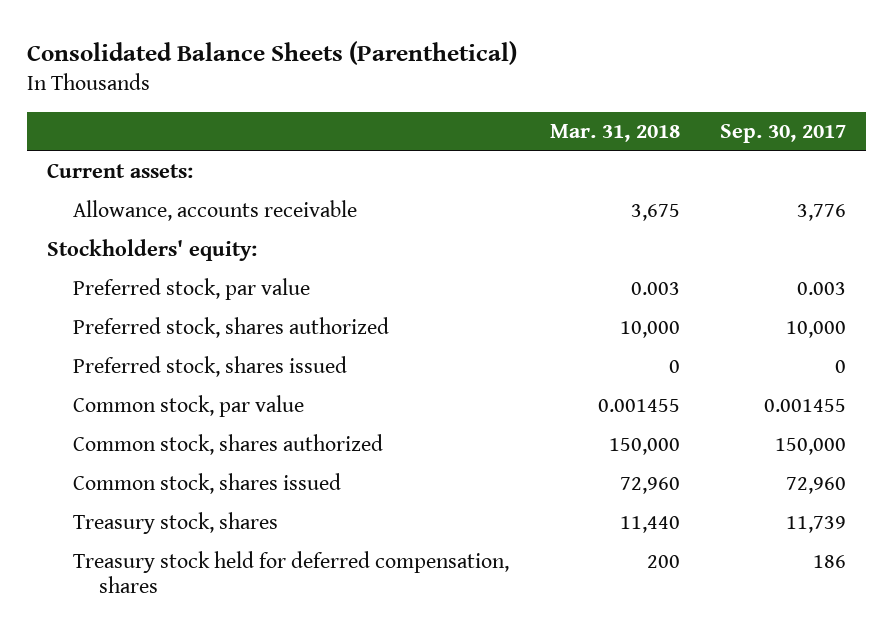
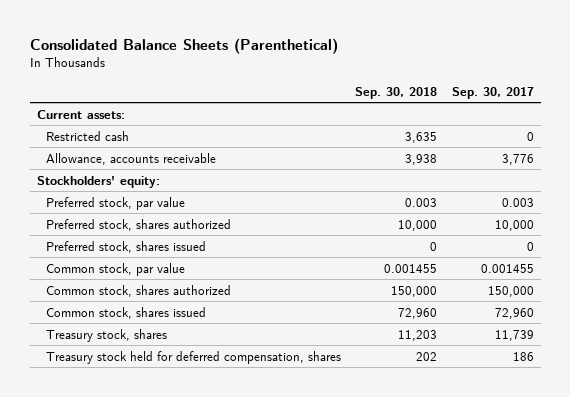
- | Mar. 31, 2018 | Sep. 30, 2017
+ | Sep. 30, 2018 | Sep. 30, 2017
+ Restricted cash | 3,635 | 0

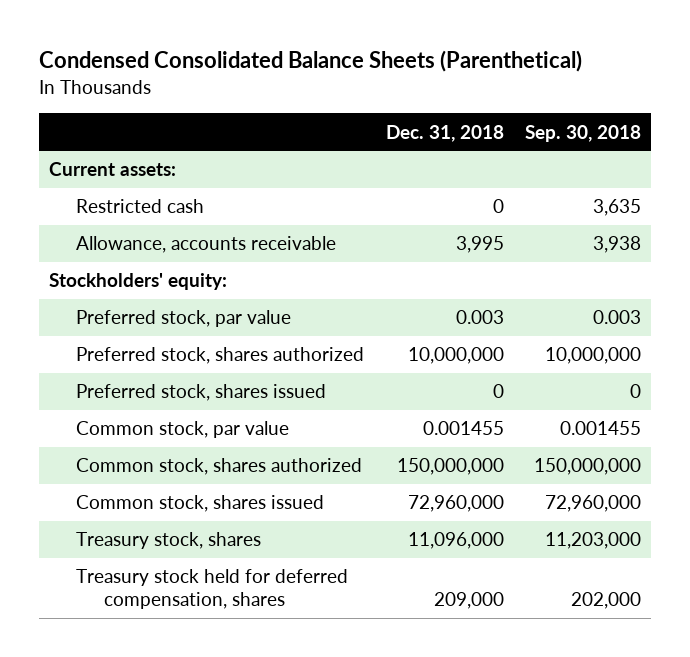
- Consolidated Balance Sheets (Parenthetical)
+ Condensed Consolidated Balance Sheets (Parenthetical)
- | Sep. 30, 2018 | Sep. 30, 2017
+ | Dec. 31, 2018 | Sep. 30, 2018
- Preferred stock, shares authorized | 10,000 | 10,000
+ Preferred stock, shares authorized | 10,000,000 | 10,000,000
- Common stock, shares authorized | 150,000 | 150,000
- Common stock, shares issued | 72,960 | 72,960
- Treasury stock, shares | 11,203 | 11,739
- Treasury stock held for deferred compensation, shares | 202 | 186
+ Common stock, shares authorized | 150,000,000 | 150,000,000
+ Common stock, shares issued | 72,960,000 | 72,960,000
+ Treasury stock, shares | 11,096,000 | 11,203,000
+ Treasury stock held for deferred compensation, shares | 209,000 | 202,000

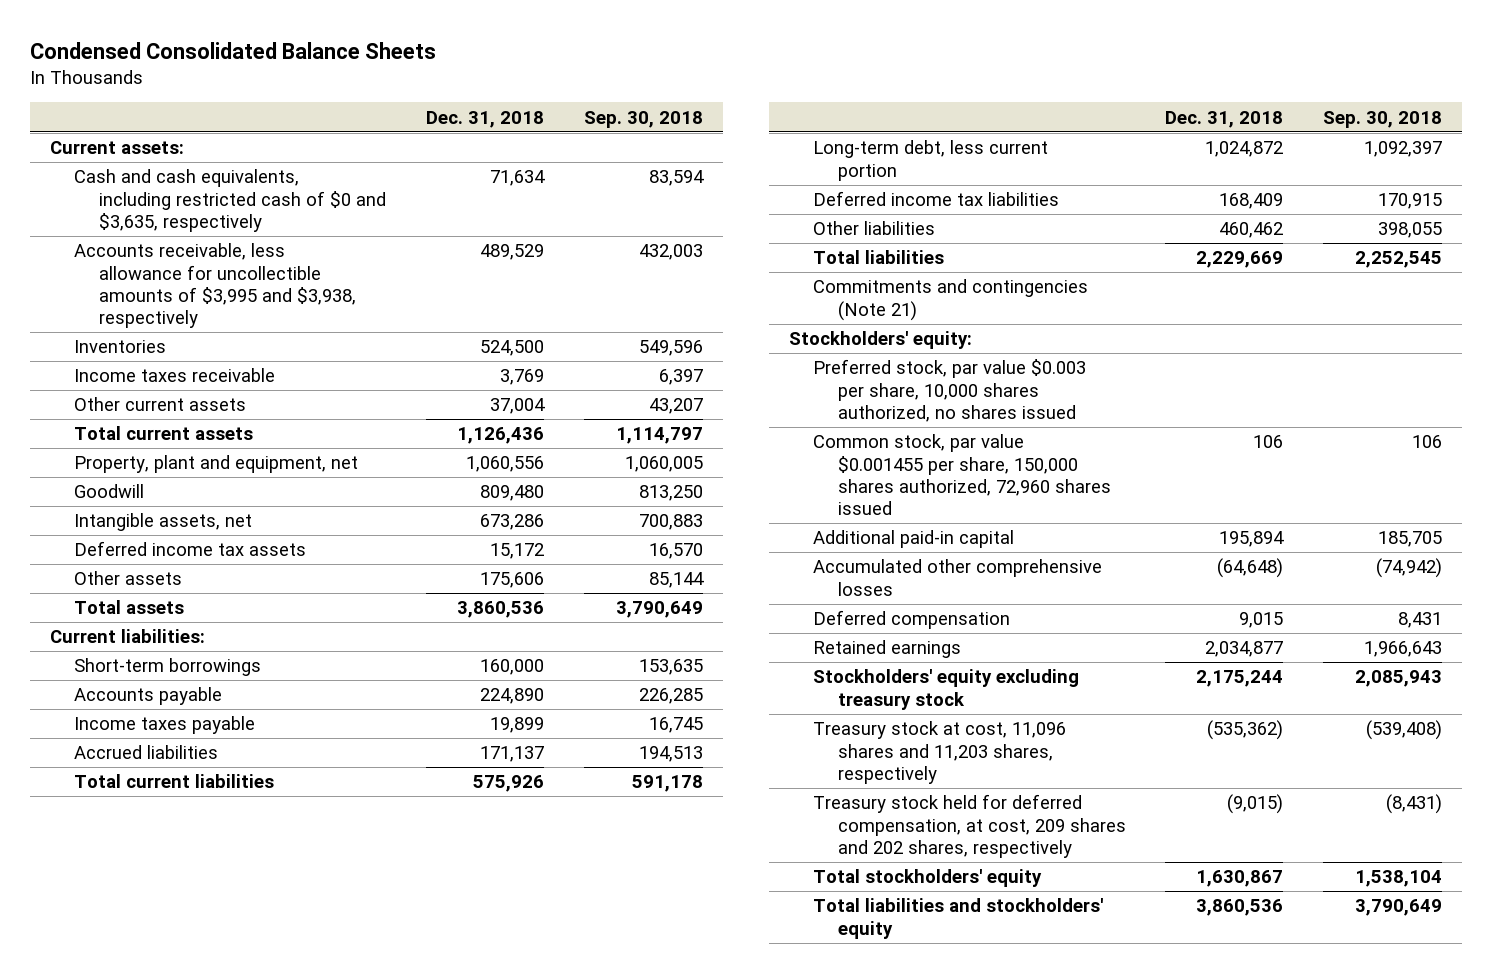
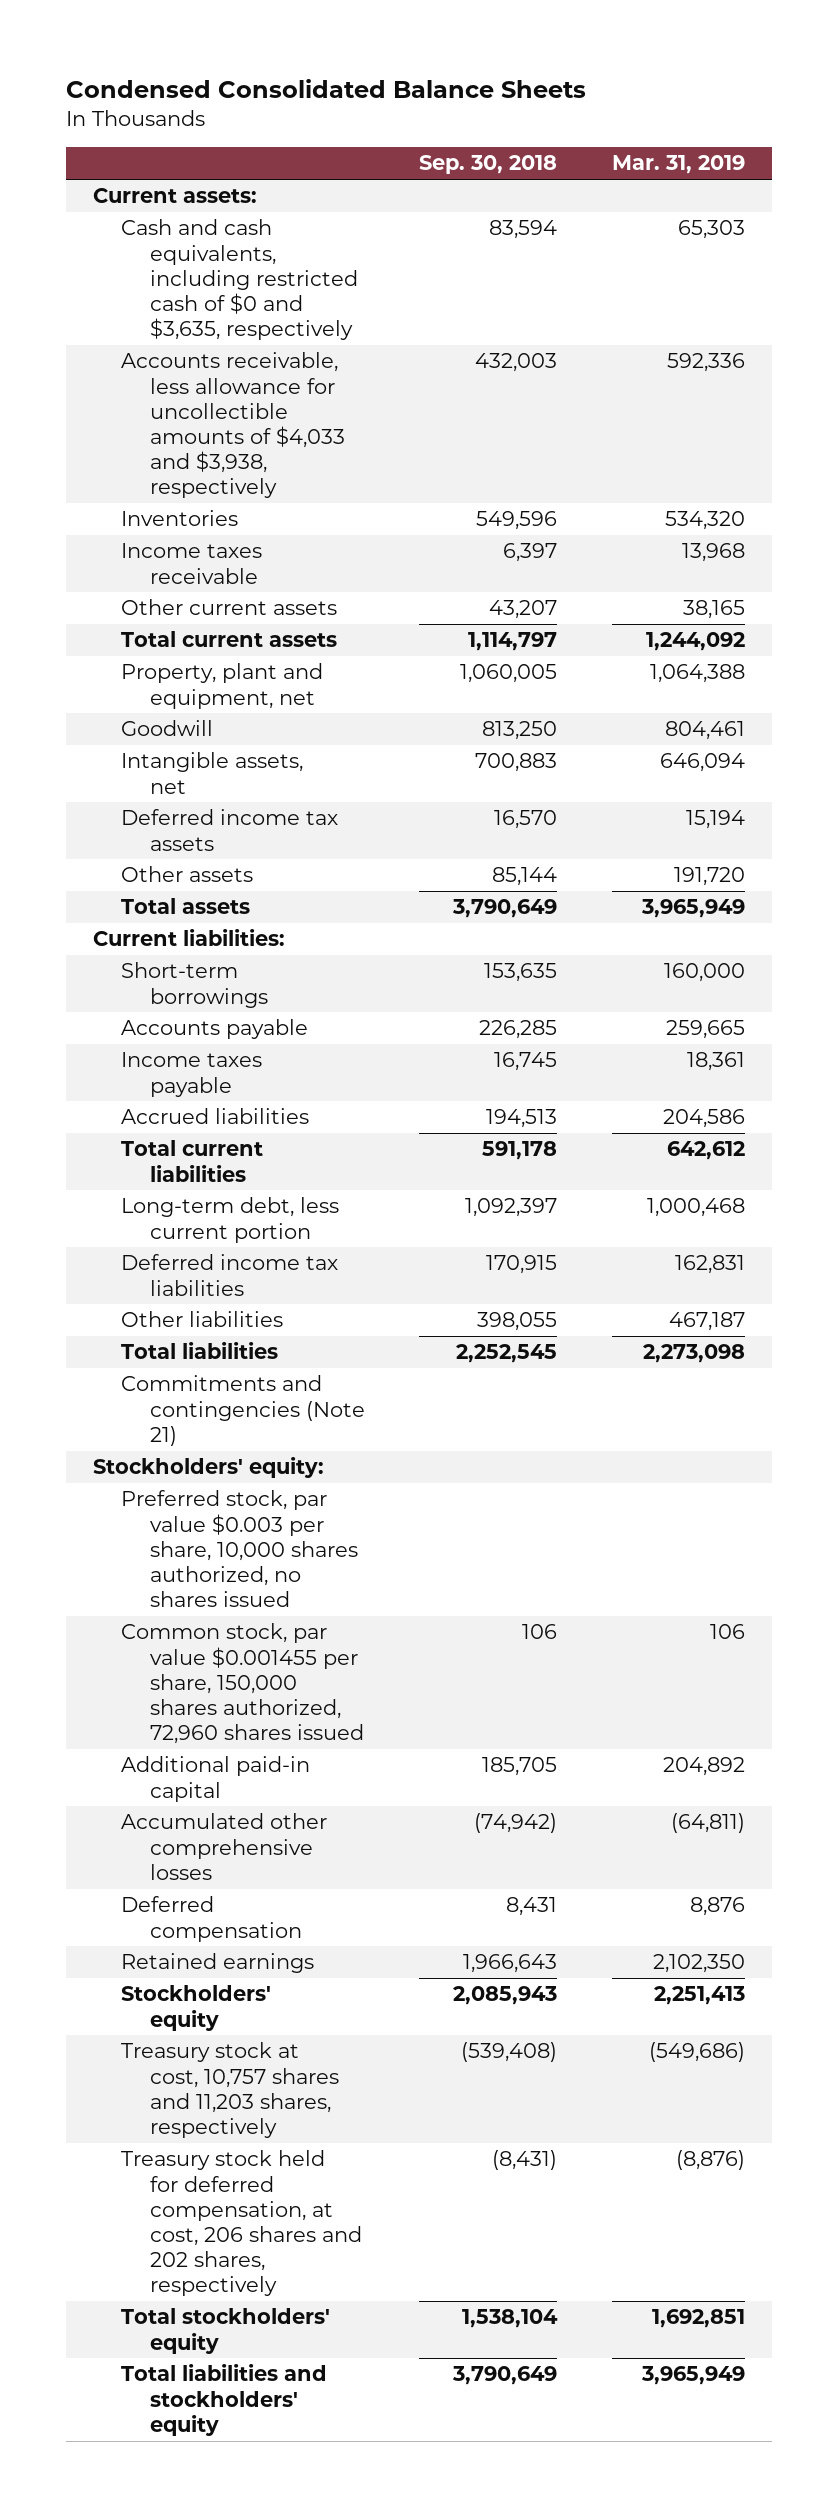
- | Dec. 31, 2018 | Sep. 30, 2018
+ | Sep. 30, 2018 | Mar. 31, 2019
- Accounts receivable, less allowance for uncollectible amounts of $3,995 and $3,938, respectively | 489,529 | 432,003
+ Accounts receivable, less allowance for uncollectible amounts of $4,033 and $3,938, respectively | 432,003 | 592,336
- Stockholders' equity excluding treasury stock | 2,175,244 | 2,085,943
- Treasury stock at cost, 11,096 shares and 11,203 shares, respectively | (535,362) | (539,408)
- Treasury stock held for deferred compensation, at cost, 209 shares and 202 shares, respectively | (9,015) | (8,431)
+ Stockholders' equity | 2,085,943 | 2,251,413
+ Treasury stock at cost, 10,757 shares and 11,203 shares, respectively | (539,408) | (549,686)
+ Treasury stock held for deferred compensation, at cost, 206 shares and 202 shares, respectively | (8,431) | (8,876)

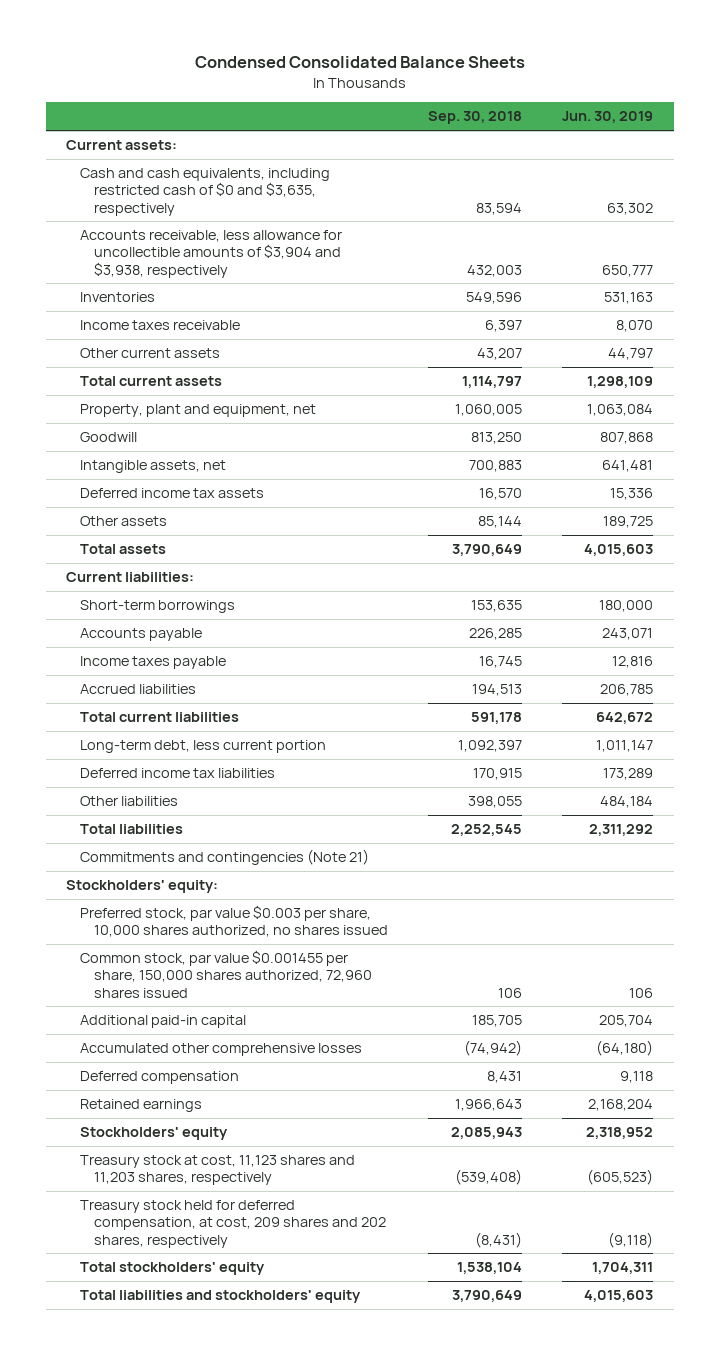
- | Sep. 30, 2018 | Mar. 31, 2019
+ | Sep. 30, 2018 | Jun. 30, 2019
- Accounts receivable, less allowance for uncollectible amounts of $4,033 and $3,938, respectively | 432,003 | 592,336
+ Accounts receivable, less allowance for uncollectible amounts of $3,904 and $3,938, respectively | 432,003 | 650,777
- Treasury stock at cost, 10,757 shares and 11,203 shares, respectively | (539,408) | (549,686)
- Treasury stock held for deferred compensation, at cost, 206 shares and 202 shares, respectively | (8,431) | (8,876)
+ Treasury stock at cost, 11,123 shares and 11,203 shares, respectively | (539,408) | (605,523)
+ Treasury stock held for deferred compensation, at cost, 209 shares and 202 shares, respectively | (8,431) | (9,118)

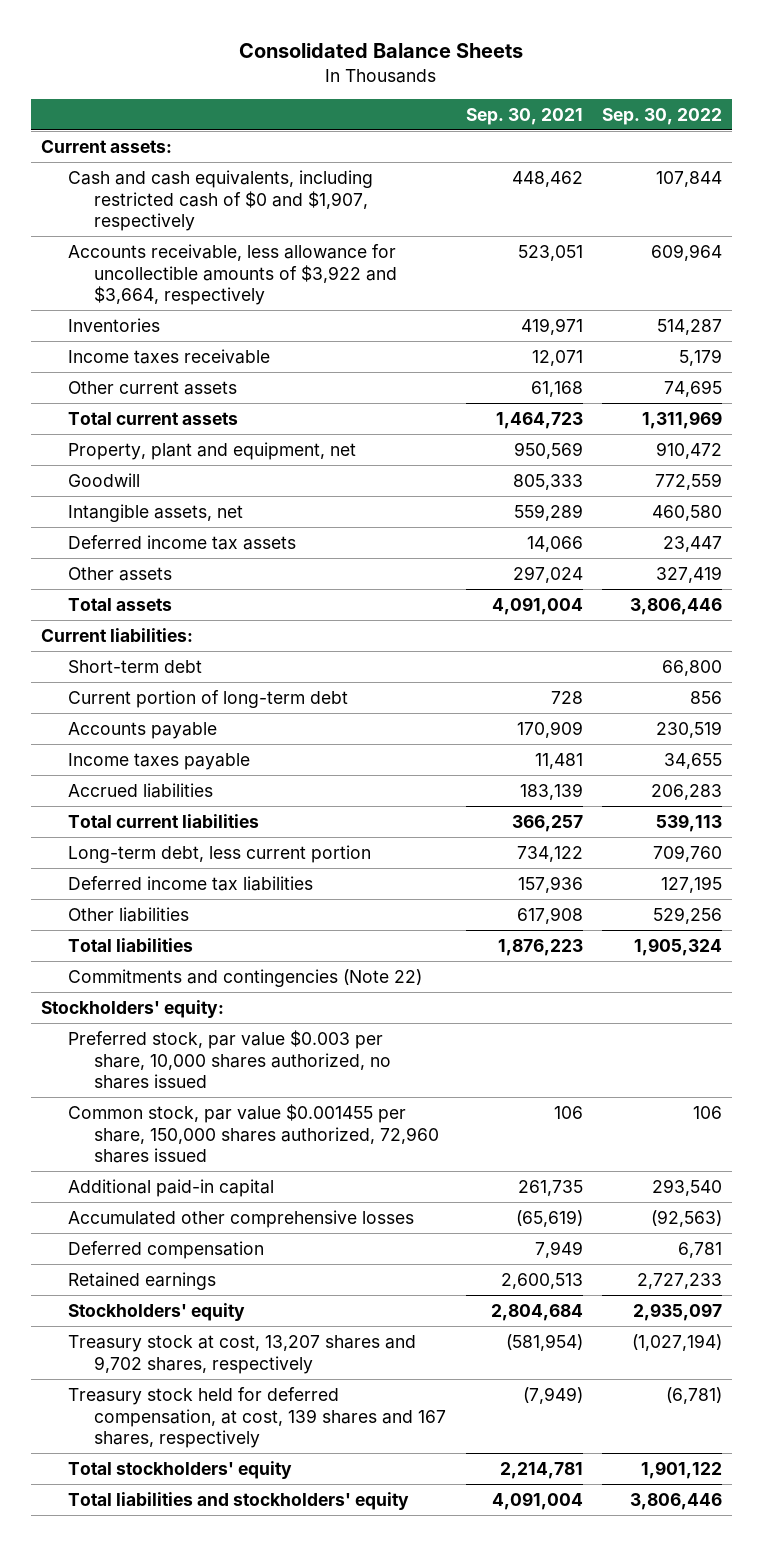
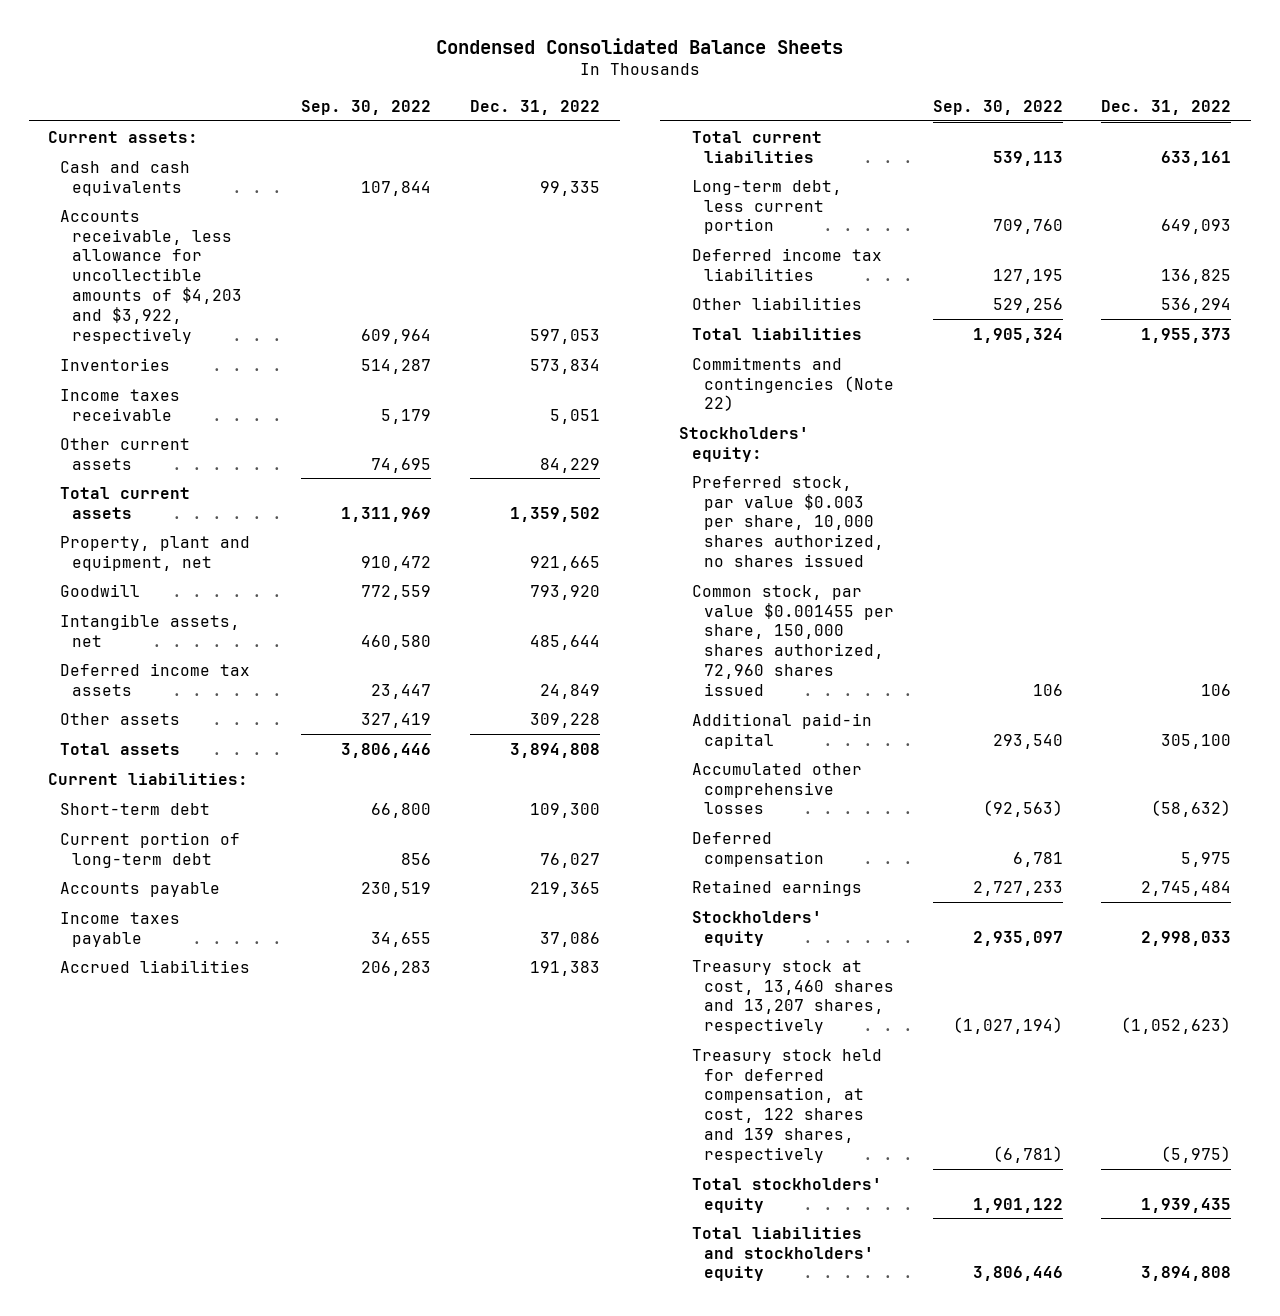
- Consolidated Balance Sheets
+ Condensed Consolidated Balance Sheets
- | Sep. 30, 2021 | Sep. 30, 2022
+ | Sep. 30, 2022 | Dec. 31, 2022
- Cash and cash equivalents, including restricted cash of $0 and $1,907, respectively | 448,462 | 107,844
- Accounts receivable, less allowance for uncollectible amounts of $3,922 and $3,664, respectively | 523,051 | 609,964
+ Cash and cash equivalents | 107,844 | 99,335
+ Accounts receivable, less allowance for uncollectible amounts of $4,203 and $3,922, respectively | 609,964 | 597,053
- Treasury stock at cost, 13,207 shares and 9,702 shares, respectively | (581,954) | (1,027,194)
- Treasury stock held for deferred compensation, at cost, 139 shares and 167 shares, respectively | (7,949) | (6,781)
+ Treasury stock at cost, 13,460 shares and 13,207 shares, respectively | (1,027,194) | (1,052,623)
+ Treasury stock held for deferred compensation, at cost, 122 shares and 139 shares, respectively | (6,781) | (5,975)

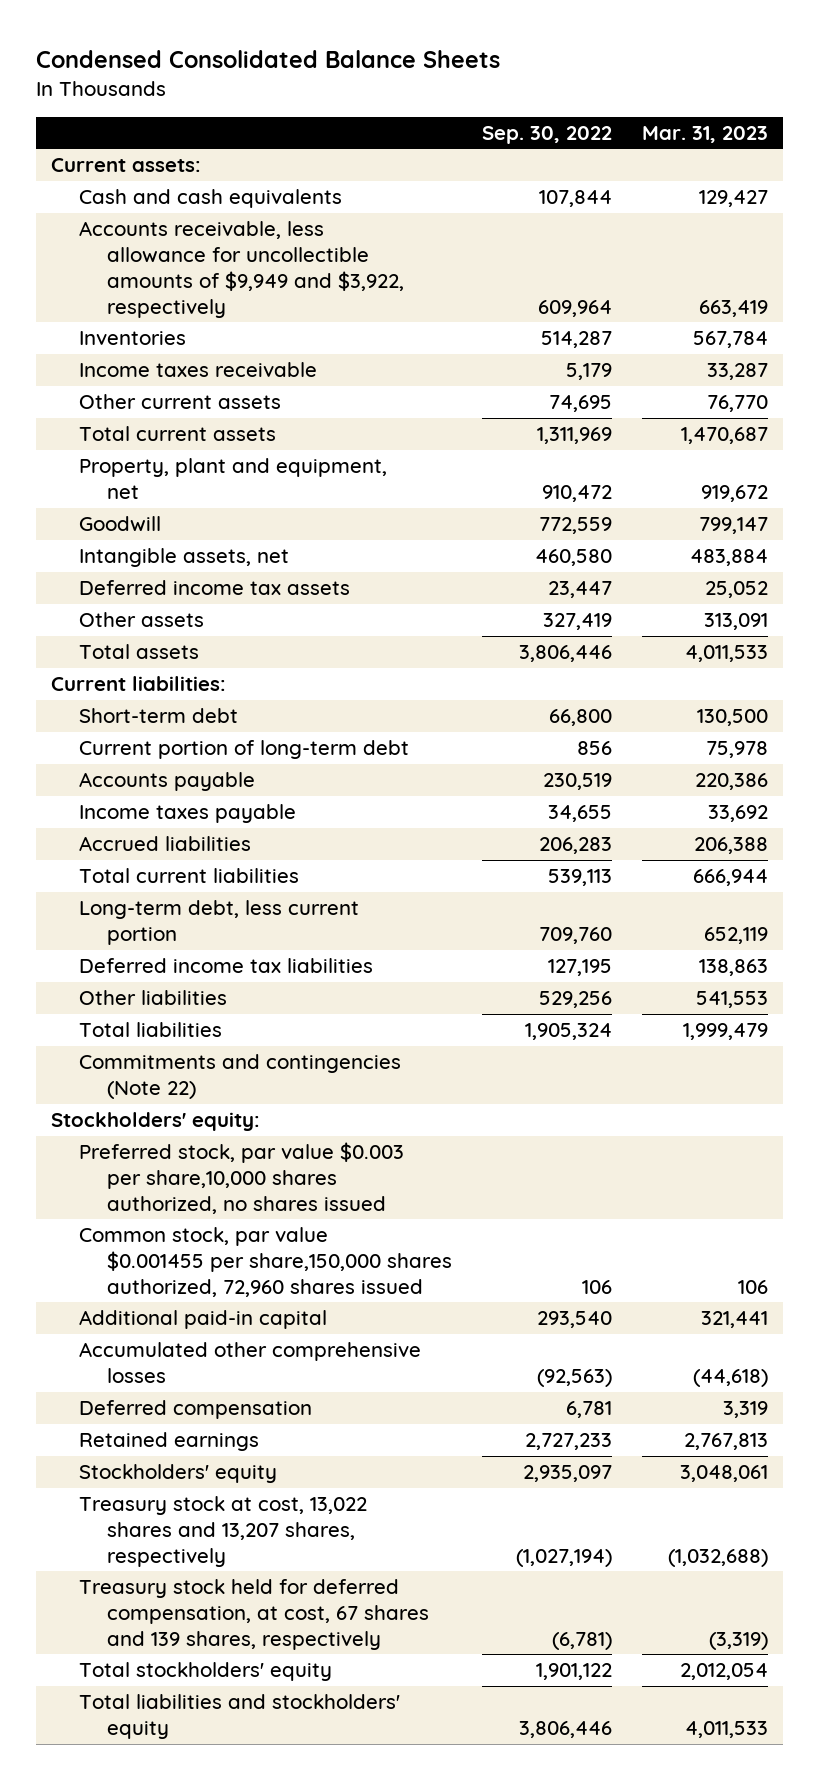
- | Sep. 30, 2022 | Dec. 31, 2022
+ | Sep. 30, 2022 | Mar. 31, 2023
- Accounts receivable, less allowance for uncollectible amounts of $4,203 and $3,922, respectively | 609,964 | 597,053
+ Accounts receivable, less allowance for uncollectible amounts of $9,949 and $3,922, respectively | 609,964 | 663,419
- Preferred stock, par value $0.003 per share, 10,000 shares authorized, no shares issued
- Common stock, par value $0.001455 per share, 150,000 shares authorized, 72,960 shares issued | 106 | 106
+ Preferred stock, par value $0.003 per share,10,000 shares authorized, no shares issued
+ Common stock, par value $0.001455 per share,150,000 shares authorized, 72,960 shares issued | 106 | 106
- Treasury stock at cost, 13,460 shares and 13,207 shares, respectively | (1,027,194) | (1,052,623)
- Treasury stock held for deferred compensation, at cost, 122 shares and 139 shares, respectively | (6,781) | (5,975)
+ Treasury stock at cost, 13,022 shares and 13,207 shares, respectively | (1,027,194) | (1,032,688)
+ Treasury stock held for deferred compensation, at cost, 67 shares and 139 shares, respectively | (6,781) | (3,319)

